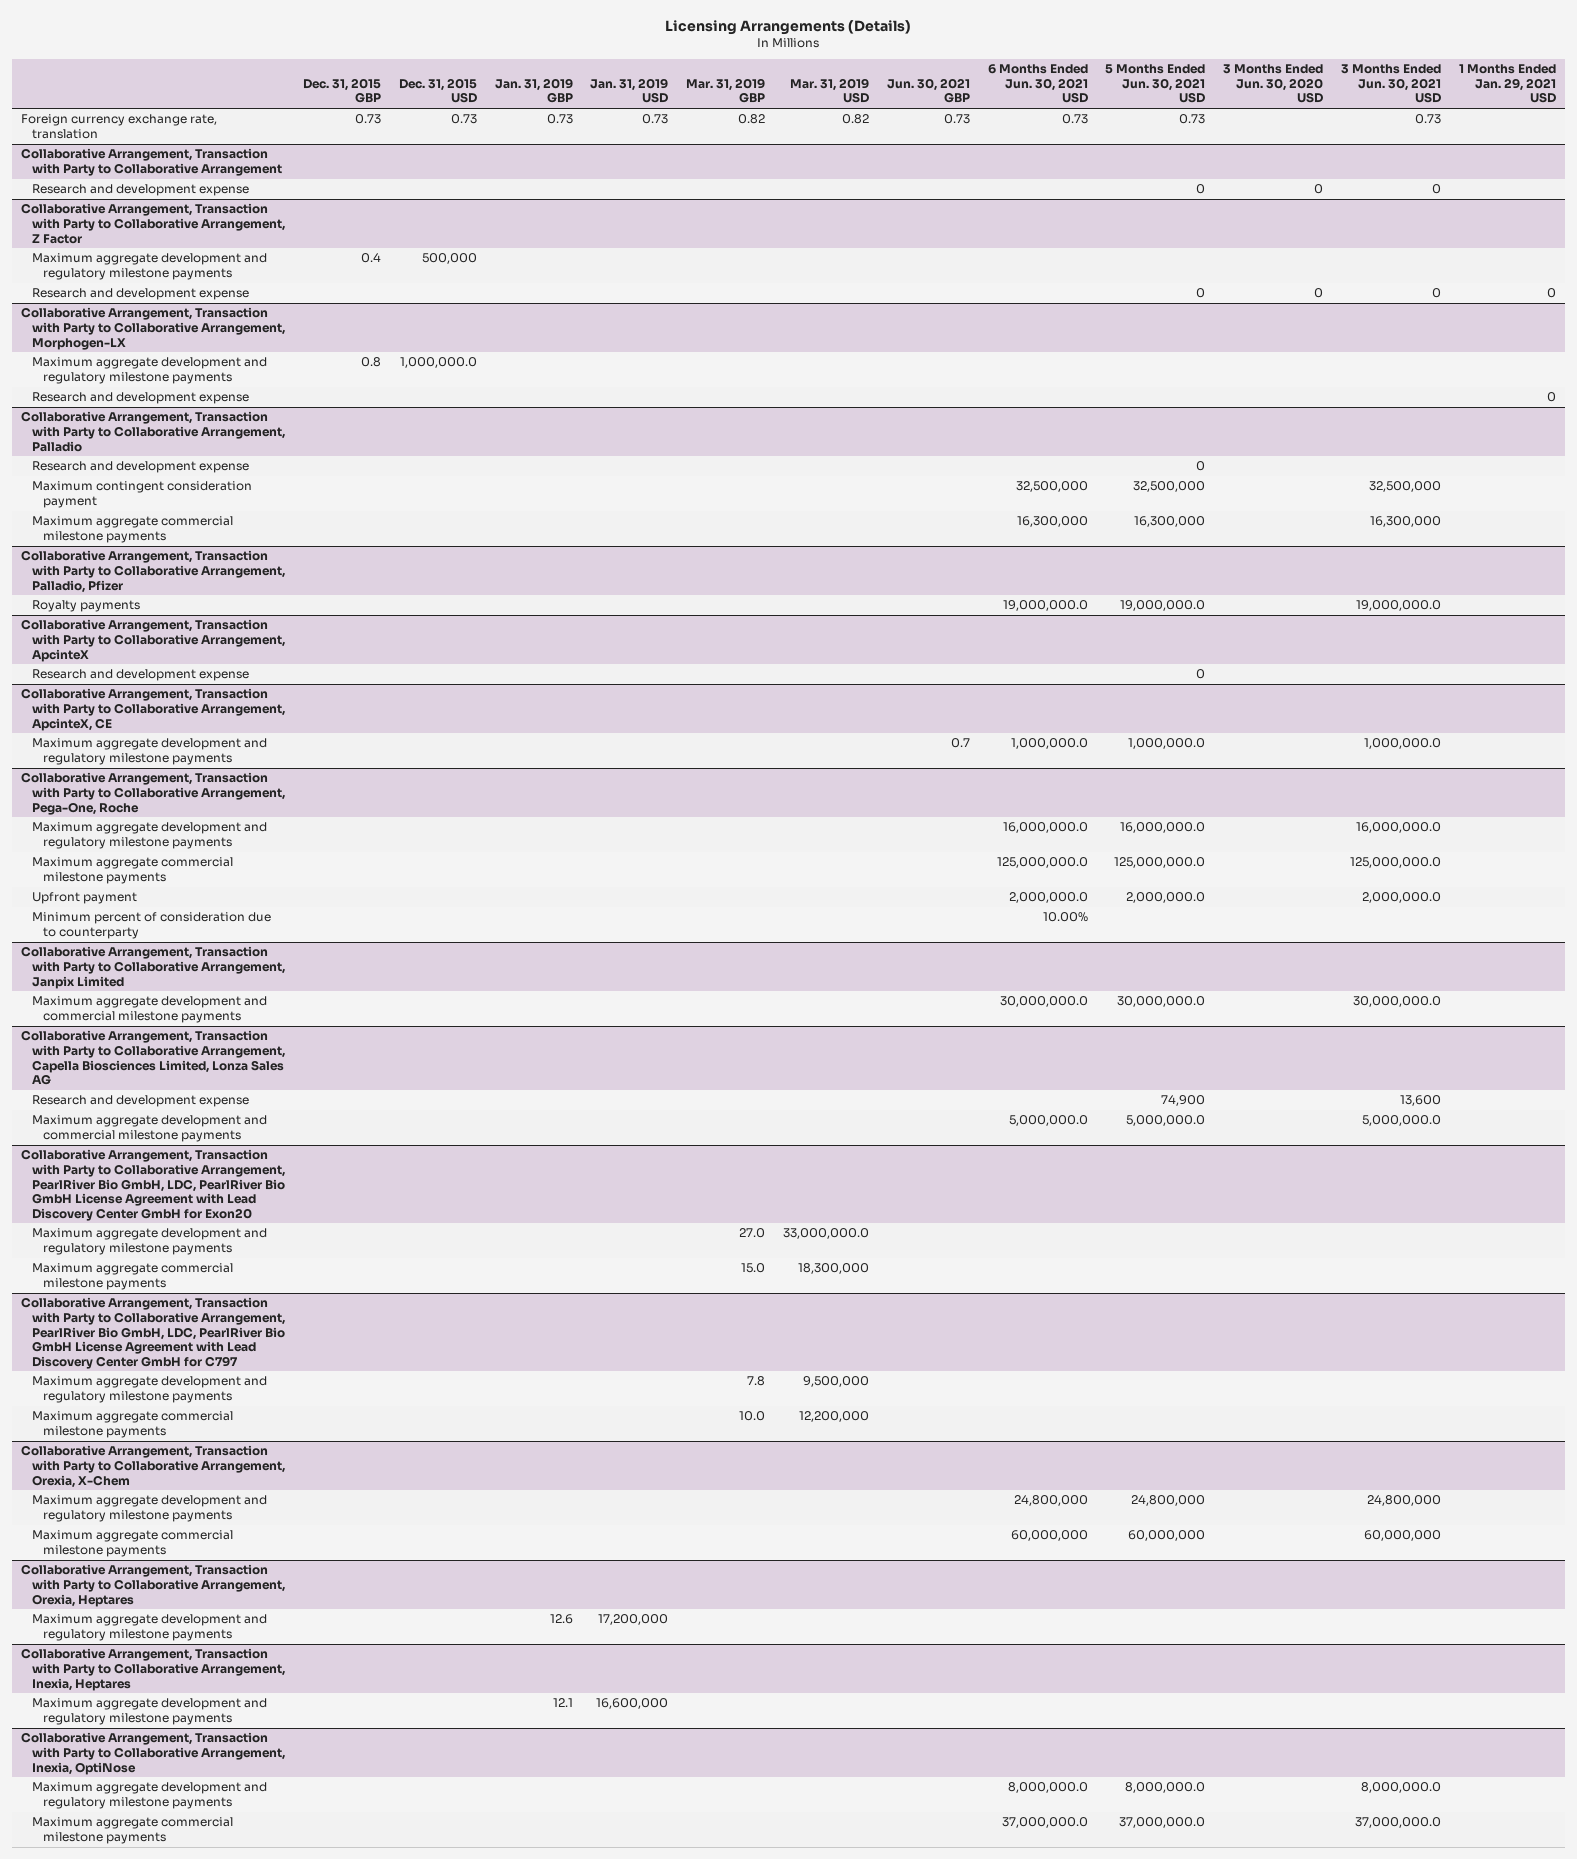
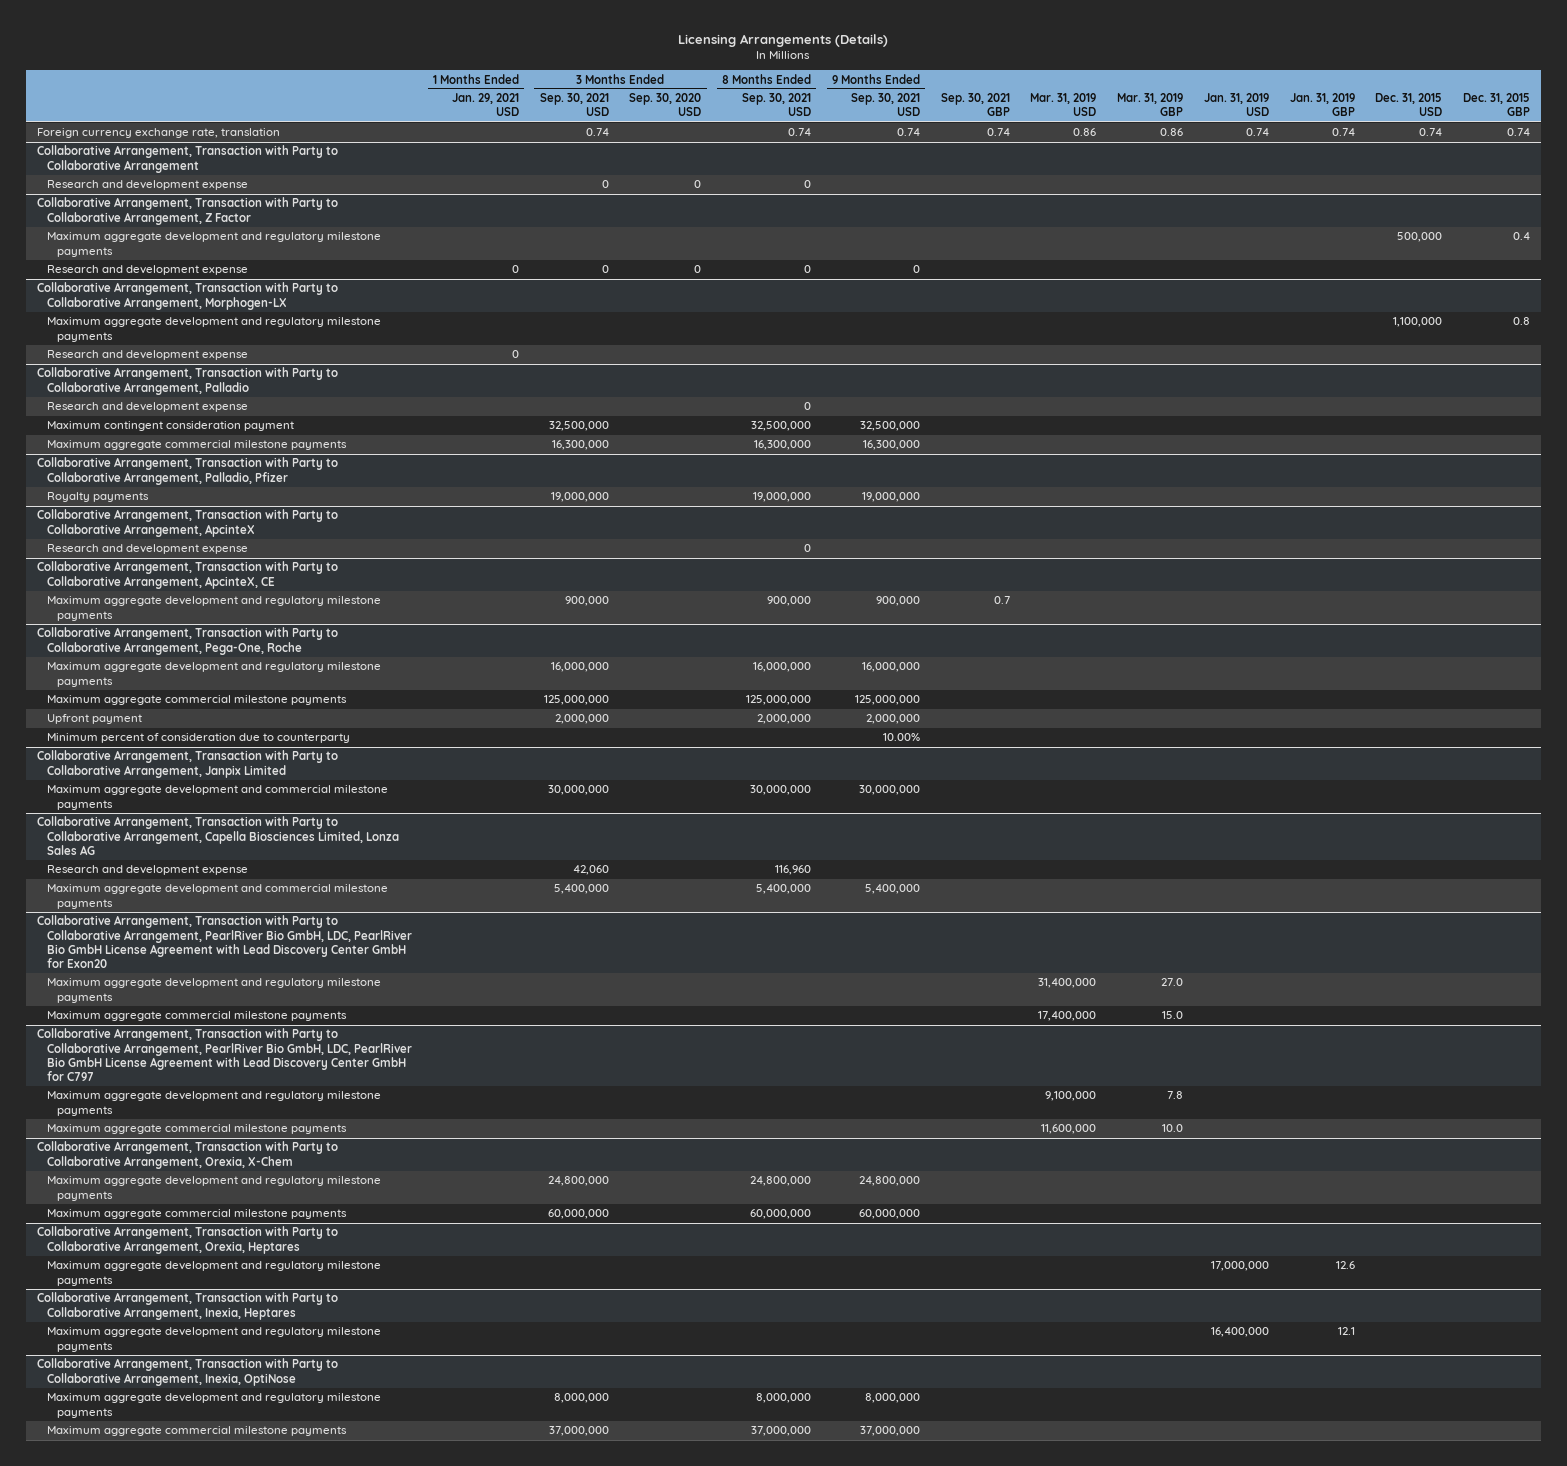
- | Dec. 31, 2015 GBP | Dec. 31, 2015 USD | Jan. 31, 2019 GBP | Jan. 31, 2019 USD | Mar. 31, 2019 GBP | Mar. 31, 2019 USD | Jun. 30, 2021 GBP | 6 Months Ended Jun. 30, 2021 USD | 5 Months Ended Jun. 30, 2021 USD | 3 Months Ended Jun. 30, 2020 USD | 3 Months Ended Jun. 30, 2021 USD | 1 Months Ended Jan. 29, 2021 USD
+ | 1 Months Ended Jan. 29, 2021 USD | 3 Months Ended Sep. 30, 2021 USD | 3 Months Ended Sep. 30, 2020 USD | 8 Months Ended Sep. 30, 2021 USD | 9 Months Ended Sep. 30, 2021 USD | Sep. 30, 2021 GBP | Mar. 31, 2019 USD | Mar. 31, 2019 GBP | Jan. 31, 2019 USD | Jan. 31, 2019 GBP | Dec. 31, 2015 USD | Dec. 31, 2015 GBP
- Foreign currency exchange rate, translation | 0.73 | 0.73 | 0.73 | 0.73 | 0.82 | 0.82 | 0.73 | 0.73 | 0.73 | | 0.73 |
+ Foreign currency exchange rate, translation | | 0.74 | | 0.74 | 0.74 | 0.74 | 0.86 | 0.86 | 0.74 | 0.74 | 0.74 | 0.74
@ Collaborative Arrangement, Transaction with Party to Collaborative Arrangement, Morphogen-LX
- Maximum aggregate development and regulatory milestone payments | 0.8 | 1,000,000.0 | | | | | | | | | |
+ Maximum aggregate development and regulatory milestone payments | | | | | | | | | | | 1,100,000 | 0.8
@ Collaborative Arrangement, Transaction with Party to Collaborative Arrangement, PearlRiver Bio GmbH, LDC, PearlRiver Bio GmbH License Agreement with Lead Discovery Center GmbH for Exon20
- Maximum aggregate development and regulatory milestone payments | | | | | 27.0 | 33,000,000.0 | | | | | |
- Maximum aggregate commercial milestone payments | | | | | 15.0 | 18,300,000 | | | | | |
+ Maximum aggregate development and regulatory milestone payments | | | | | | | 31,400,000 | 27.0 | | | |
+ Maximum aggregate commercial milestone payments | | | | | | | 17,400,000 | 15.0 | | | |
@ Collaborative Arrangement, Transaction with Party to Collaborative Arrangement, PearlRiver Bio GmbH, LDC, PearlRiver Bio GmbH License Agreement with Lead Discovery Center GmbH for C797
- Maximum aggregate development and regulatory milestone payments | | | | | 7.8 | 9,500,000 | | | | | |
- Maximum aggregate commercial milestone payments | | | | | 10.0 | 12,200,000 | | | | | |
+ Maximum aggregate development and regulatory milestone payments | | | | | | | 9,100,000 | 7.8 | | | |
+ Maximum aggregate commercial milestone payments | | | | | | | 11,600,000 | 10.0 | | | |
@ Collaborative Arrangement, Transaction with Party to Collaborative Arrangement, Orexia, Heptares
- Maximum aggregate development and regulatory milestone payments | | | 12.6 | 17,200,000 | | | | | | | |
+ Maximum aggregate development and regulatory milestone payments | | | | | | | | | 17,000,000 | 12.6 | |
@ Collaborative Arrangement, Transaction with Party to Collaborative Arrangement, Inexia, Heptares
- Maximum aggregate development and regulatory milestone payments | | | 12.1 | 16,600,000 | | | | | | | |
+ Maximum aggregate development and regulatory milestone payments | | | | | | | | | 16,400,000 | 12.1 | |

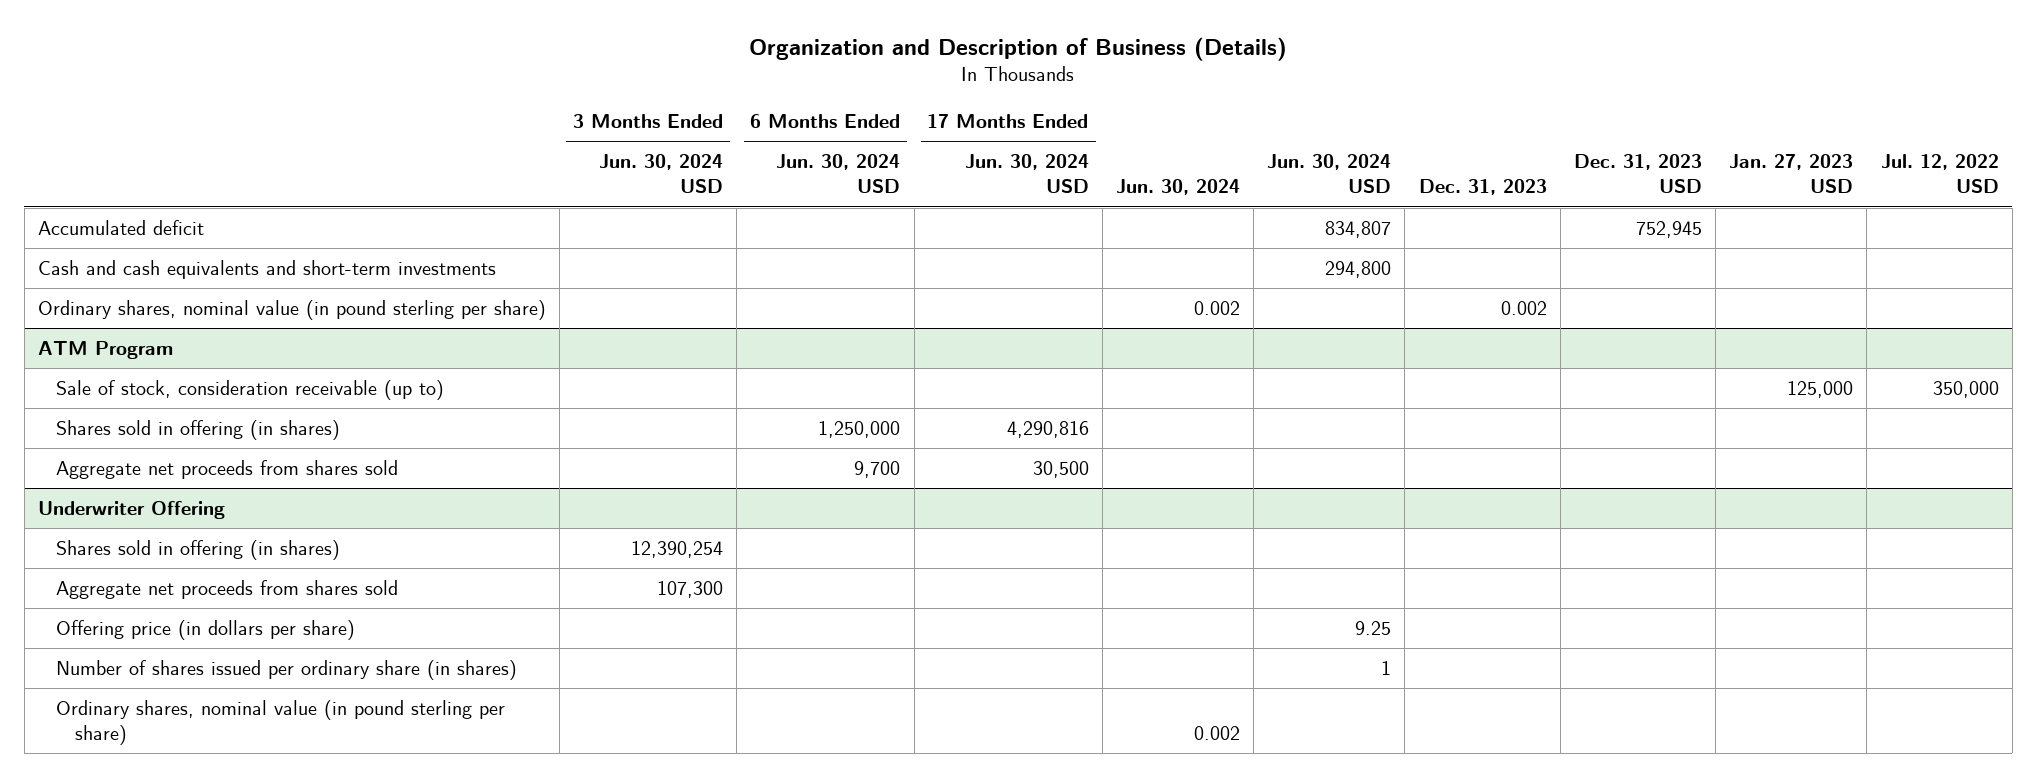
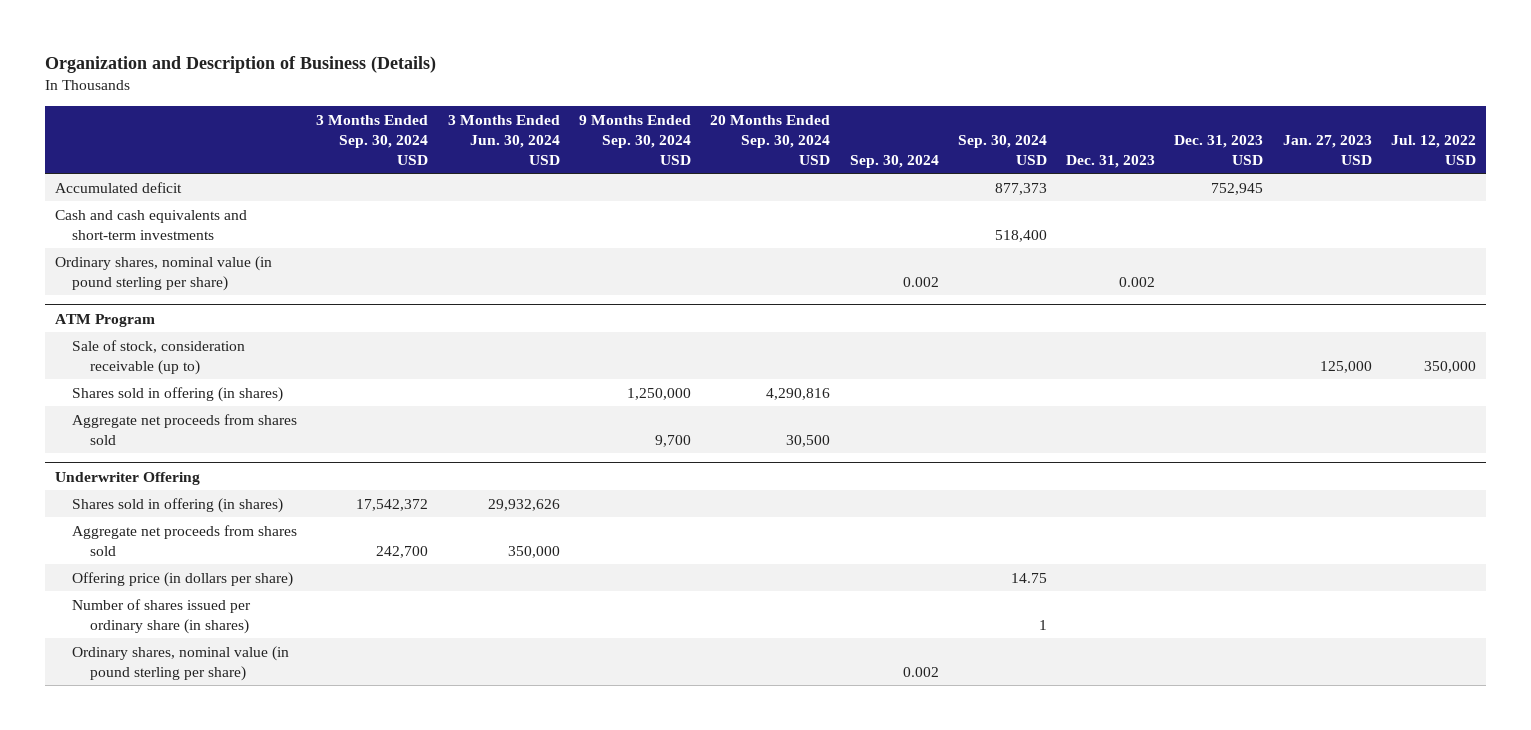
- | 3 Months Ended Jun. 30, 2024 USD | 6 Months Ended Jun. 30, 2024 USD | 17 Months Ended Jun. 30, 2024 USD | Jun. 30, 2024 | Jun. 30, 2024 USD | Dec. 31, 2023 | Dec. 31, 2023 USD | Jan. 27, 2023 USD | Jul. 12, 2022 USD
+ | 3 Months Ended Sep. 30, 2024 USD | 3 Months Ended Jun. 30, 2024 USD | 9 Months Ended Sep. 30, 2024 USD | 20 Months Ended Sep. 30, 2024 USD | Sep. 30, 2024 | Sep. 30, 2024 USD | Dec. 31, 2023 | Dec. 31, 2023 USD | Jan. 27, 2023 USD | Jul. 12, 2022 USD
@ Underwriter Offering
- Shares sold in offering (in shares) | 12,390,254 | | | | | | | |
- Aggregate net proceeds from shares sold | 107,300 | | | | | | | |
+ Shares sold in offering (in shares) | 17,542,372 | 29,932,626 | | | | | | | |
+ Aggregate net proceeds from shares sold | 242,700 | 350,000 | | | | | | | |

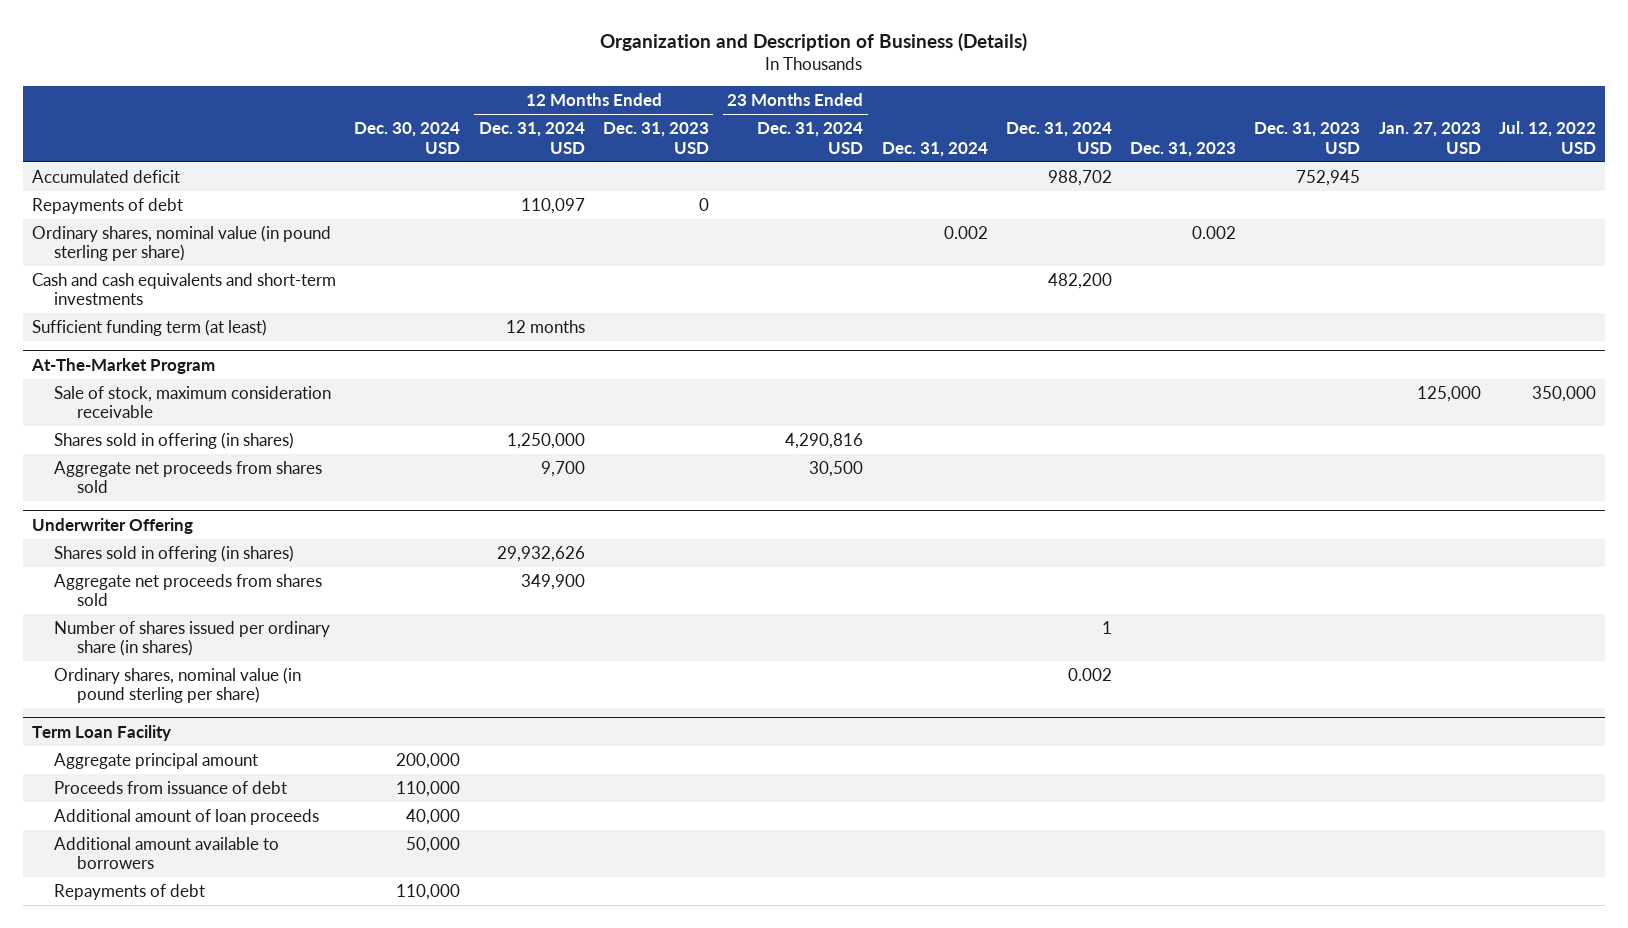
- | 3 Months Ended Sep. 30, 2024 USD | 3 Months Ended Jun. 30, 2024 USD | 9 Months Ended Sep. 30, 2024 USD | 20 Months Ended Sep. 30, 2024 USD | Sep. 30, 2024 | Sep. 30, 2024 USD | Dec. 31, 2023 | Dec. 31, 2023 USD | Jan. 27, 2023 USD | Jul. 12, 2022 USD
+ | Dec. 30, 2024 USD | 12 Months Ended Dec. 31, 2024 USD | 12 Months Ended Dec. 31, 2023 USD | 23 Months Ended Dec. 31, 2024 USD | Dec. 31, 2024 | Dec. 31, 2024 USD | Dec. 31, 2023 | Dec. 31, 2023 USD | Jan. 27, 2023 USD | Jul. 12, 2022 USD
+ Repayments of debt | | 110,097 | 0 | | | | | | |
- ATM Program
- Sale of stock, consideration receivable (up to) | | | | | | | | | 125,000 | 350,000
moved down: Cash and cash equivalents and short-term investments | | | | | | 482,200 | | | |
+ Sufficient funding term (at least) | | 12 months | | | | | | | |
+ At-The-Market Program
+ Sale of stock, maximum consideration receivable | | | | | | | | | 125,000 | 350,000
@ Underwriter Offering
- Offering price (in dollars per share) | | | | | | 14.75 | | | |
+ Term Loan Facility
+ Aggregate principal amount | 200,000 | | | | | | | | |
+ Proceeds from issuance of debt | 110,000 | | | | | | | | |
+ Additional amount of loan proceeds | 40,000 | | | | | | | | |
+ Additional amount available to borrowers | 50,000 | | | | | | | | |
+ Repayments of debt | 110,000 | | | | | | | | |

